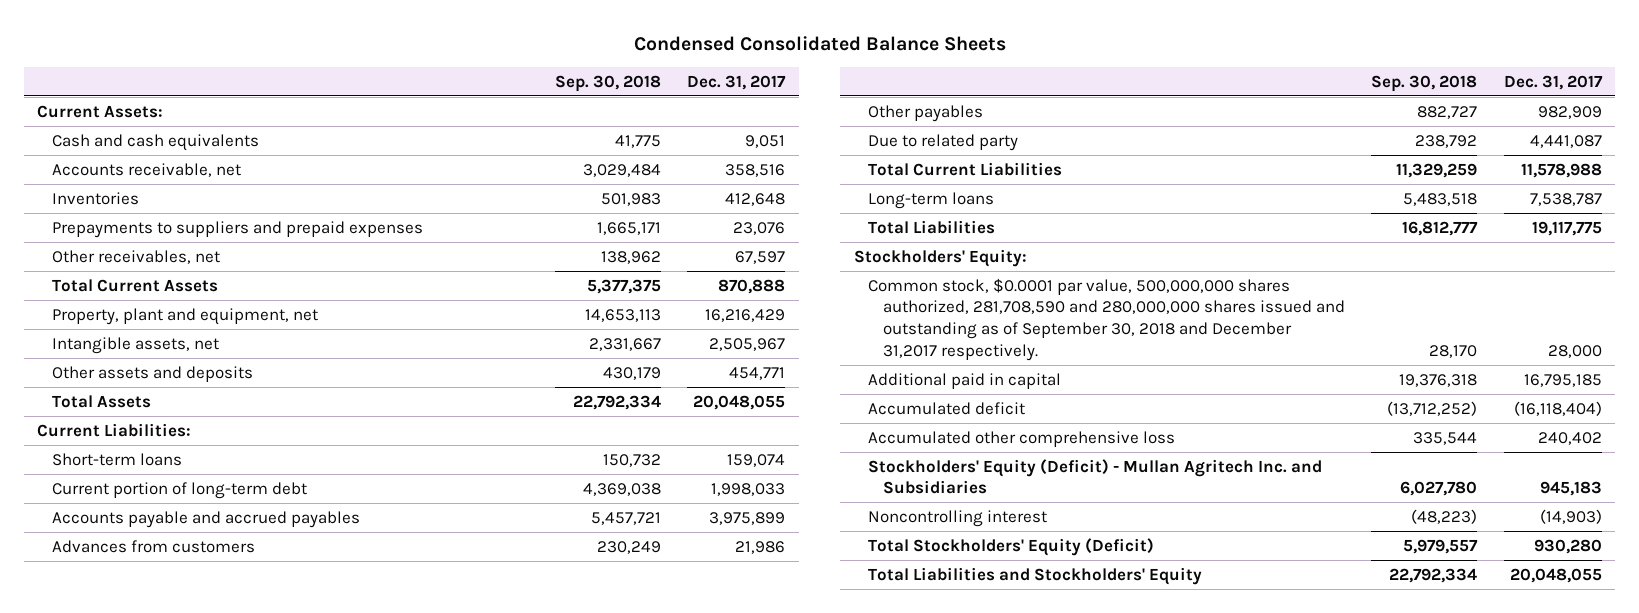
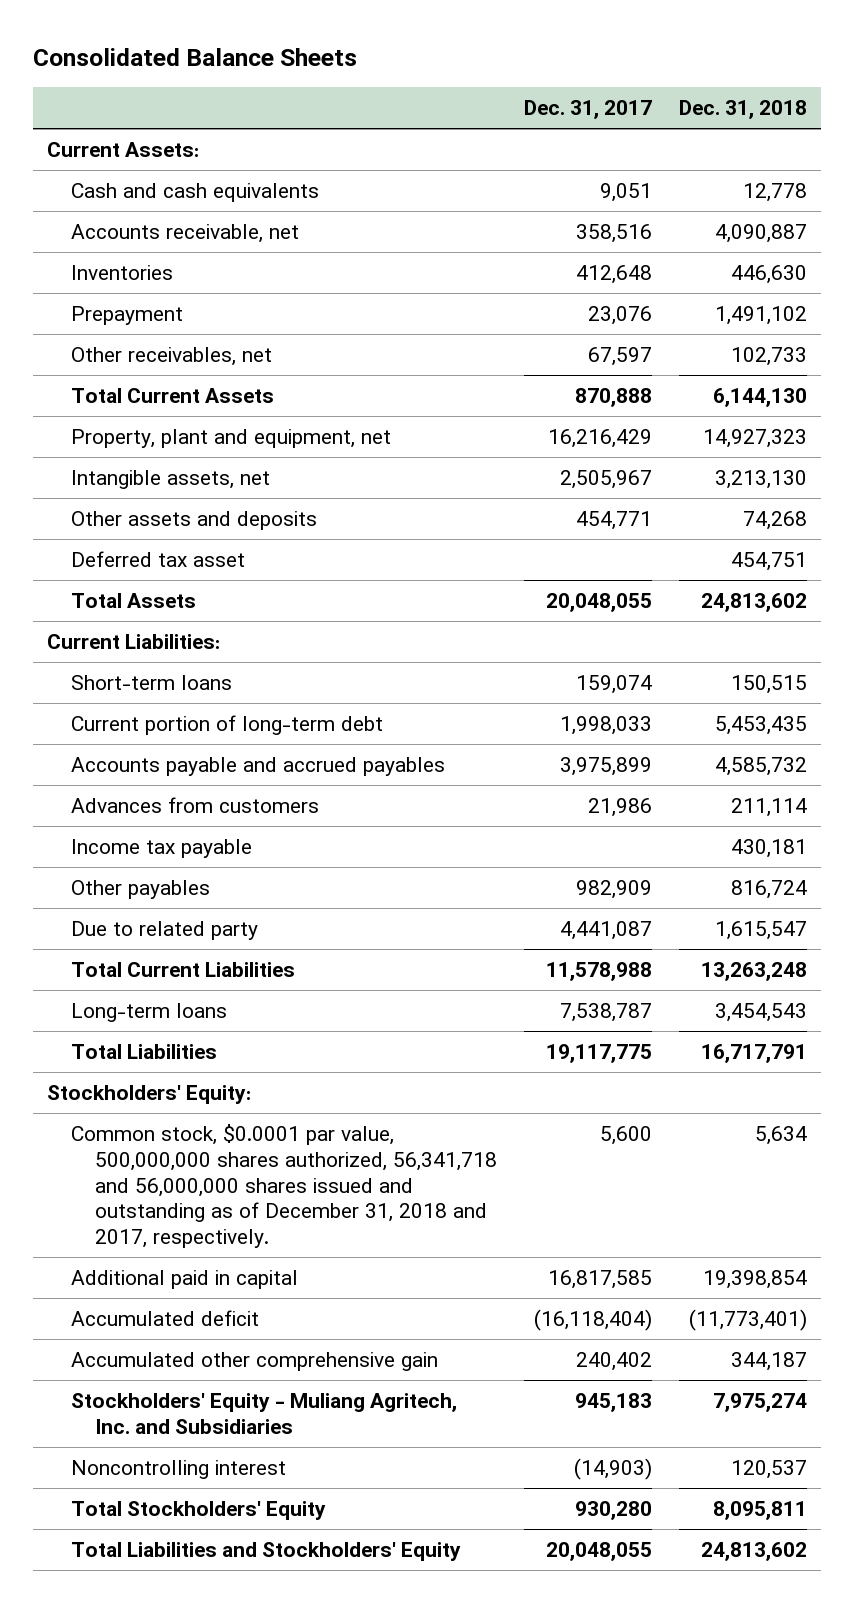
- Condensed Consolidated Balance Sheets
+ Consolidated Balance Sheets
- | Sep. 30, 2018 | Dec. 31, 2017
+ | Dec. 31, 2017 | Dec. 31, 2018
- Prepayments to suppliers and prepaid expenses | 1,665,171 | 23,076
+ Prepayment | 23,076 | 1,491,102
+ Deferred tax asset | | 454,751
+ Income tax payable | | 430,181
- Common stock, $0.0001 par value, 500,000,000 shares authorized, 281,708,590 and 280,000,000 shares issued and outstanding as of September 30, 2018 and December 31,2017 respectively. | 28,170 | 28,000
- Additional paid in capital | 19,376,318 | 16,795,185
+ Common stock, $0.0001 par value, 500,000,000 shares authorized, 56,341,718 and 56,000,000 shares issued and outstanding as of December 31, 2018 and 2017, respectively. | 5,600 | 5,634
+ Additional paid in capital | 16,817,585 | 19,398,854
- Accumulated other comprehensive loss | 335,544 | 240,402
- Stockholders' Equity (Deficit) - Mullan Agritech Inc. and Subsidiaries | 6,027,780 | 945,183
+ Accumulated other comprehensive gain | 240,402 | 344,187
+ Stockholders' Equity - Muliang Agritech, Inc. and Subsidiaries | 945,183 | 7,975,274
- Total Stockholders' Equity (Deficit) | 5,979,557 | 930,280
+ Total Stockholders' Equity | 930,280 | 8,095,811

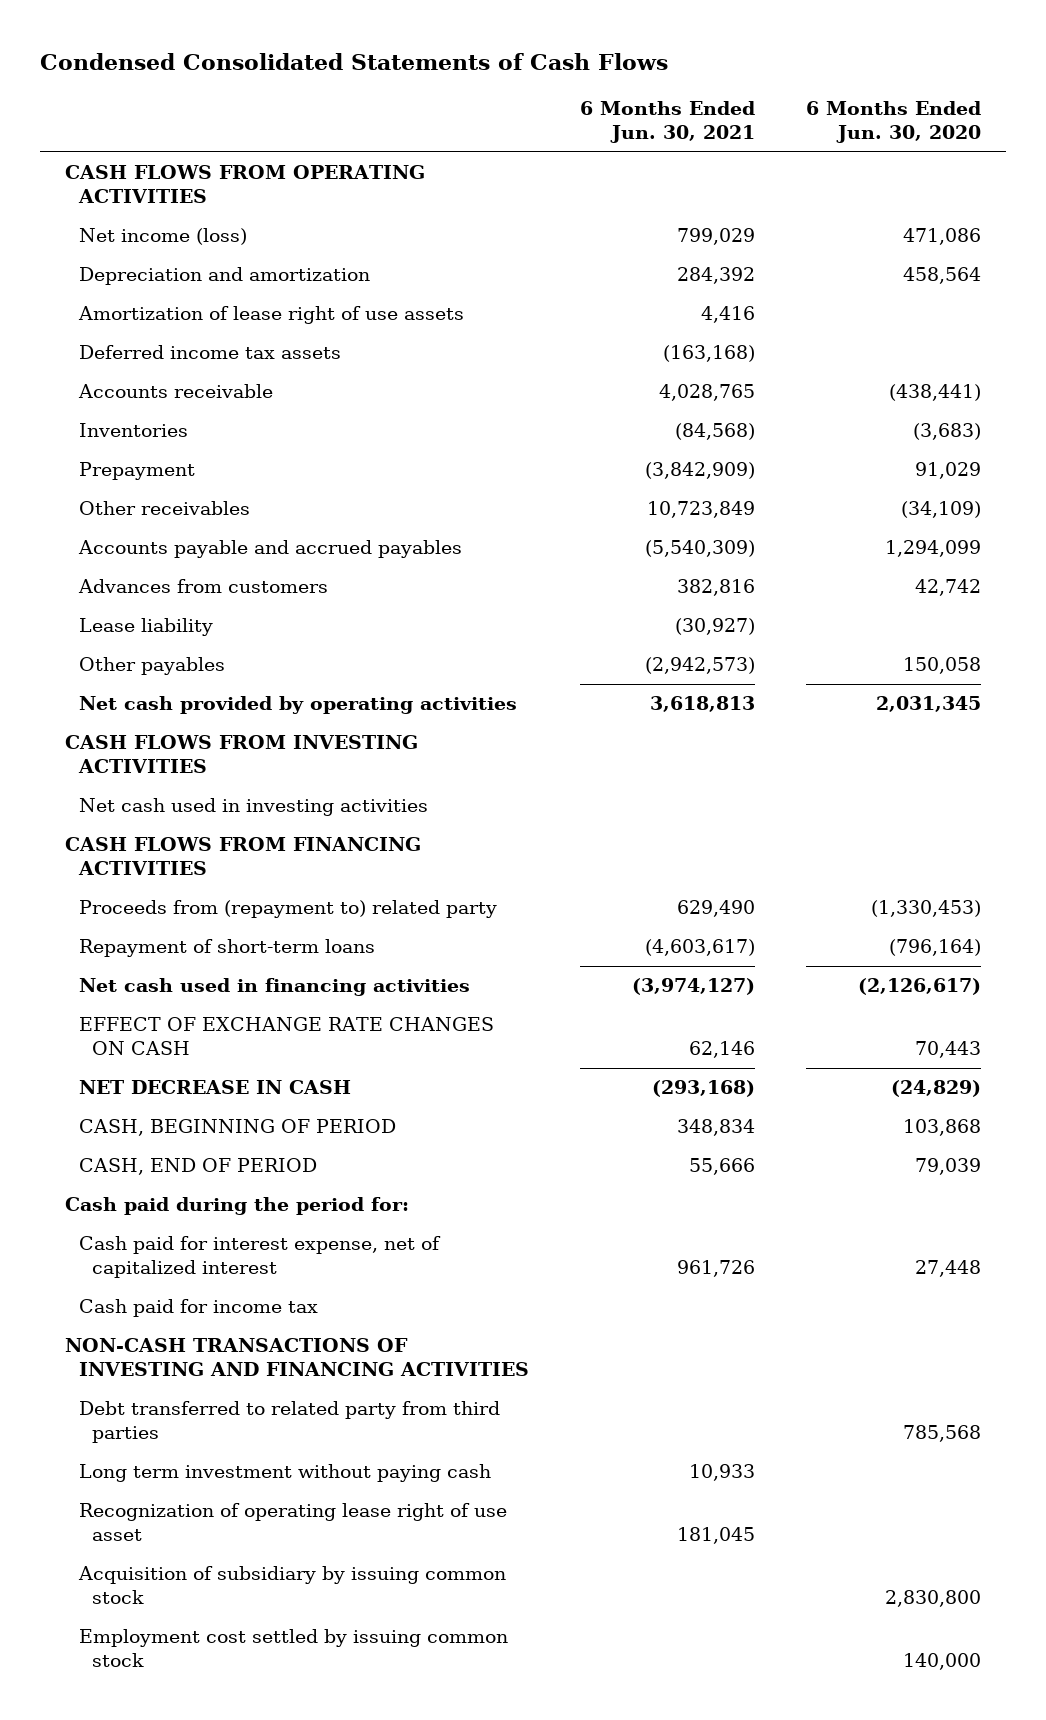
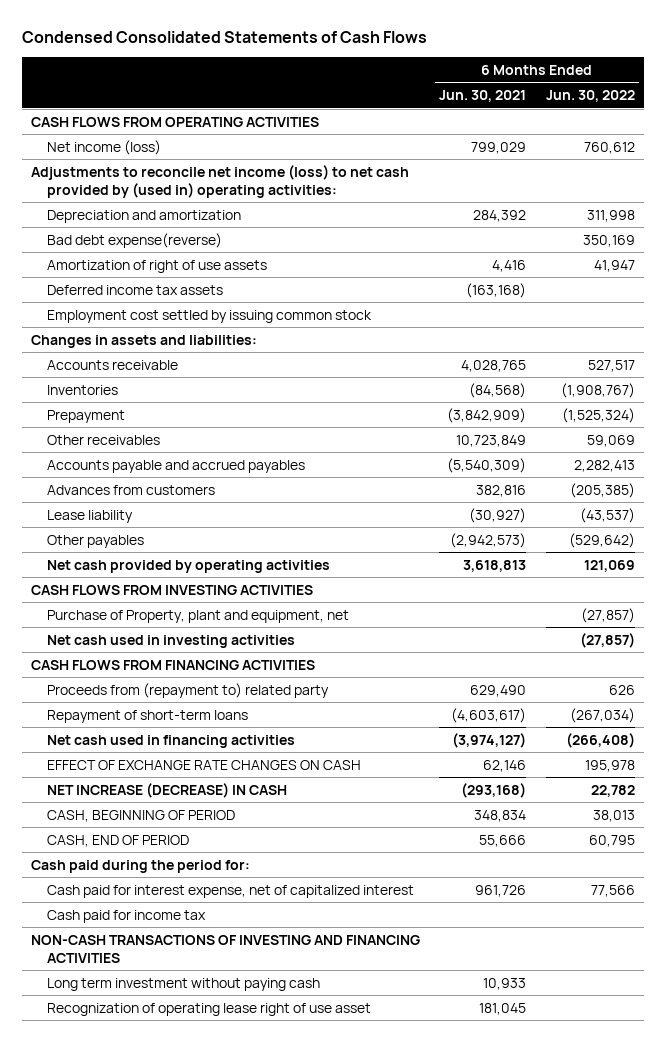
- | 6 Months Ended Jun. 30, 2021 | 6 Months Ended Jun. 30, 2020
+ | 6 Months Ended Jun. 30, 2021 | 6 Months Ended Jun. 30, 2022
+ Adjustments to reconcile net income (loss) to net cash provided by (used in) operating activities:
- Amortization of lease right of use assets | 4,416 |
+ Bad debt expense(reverse) | | 350,169
+ Amortization of right of use assets | 4,416 | 41,947
moved up: Employment cost settled by issuing common stock
+ Changes in assets and liabilities:
+ Purchase of Property, plant and equipment, net | | (27,857)
- NET DECREASE IN CASH | (293,168) | (24,829)
+ NET INCREASE (DECREASE) IN CASH | (293,168) | 22,782
- Debt transferred to related party from third parties | | 785,568
- Acquisition of subsidiary by issuing common stock | | 2,830,800

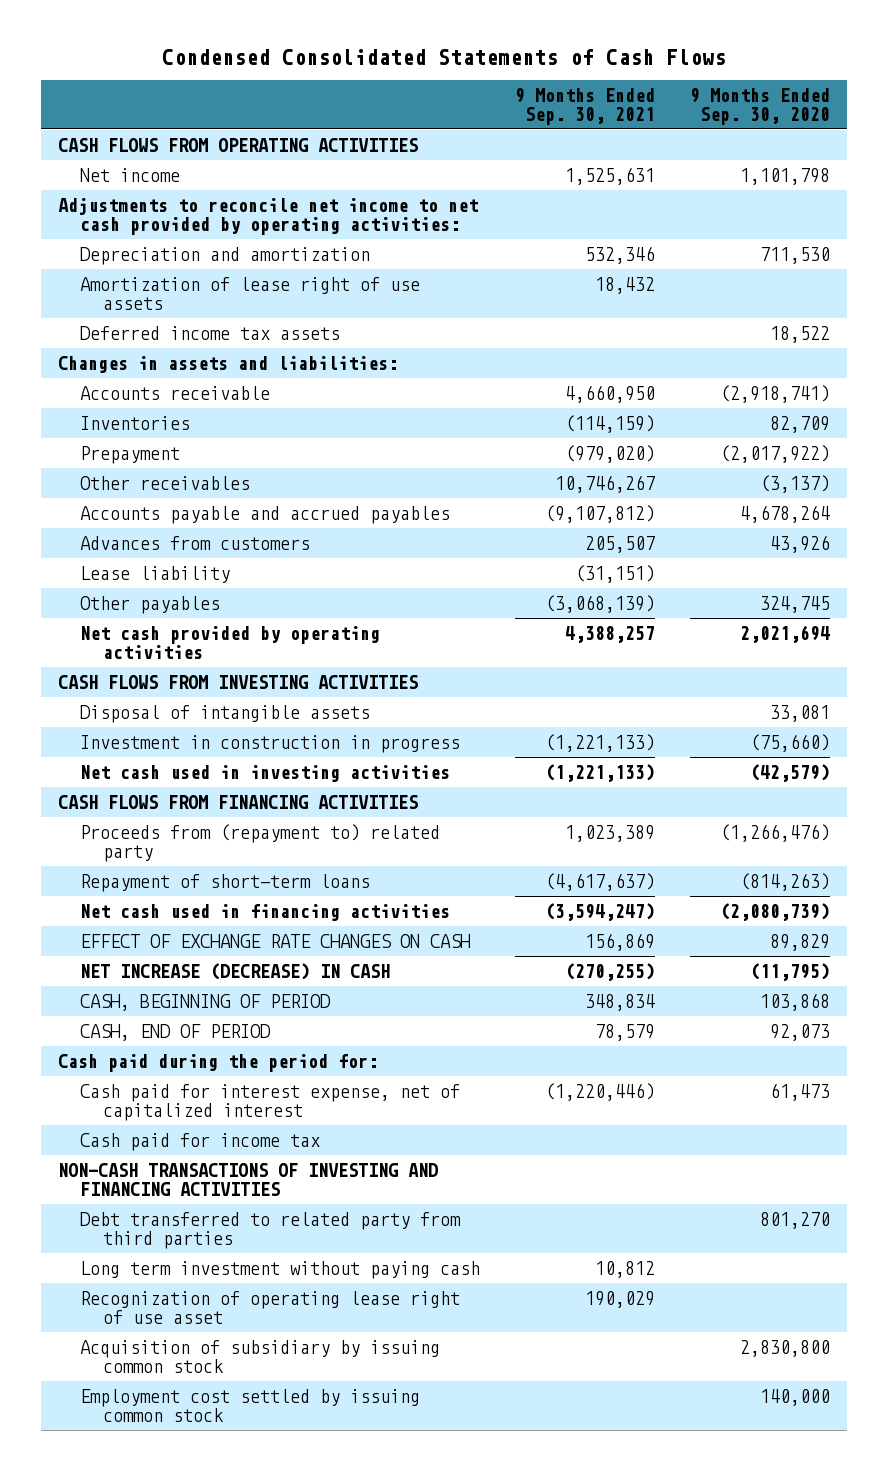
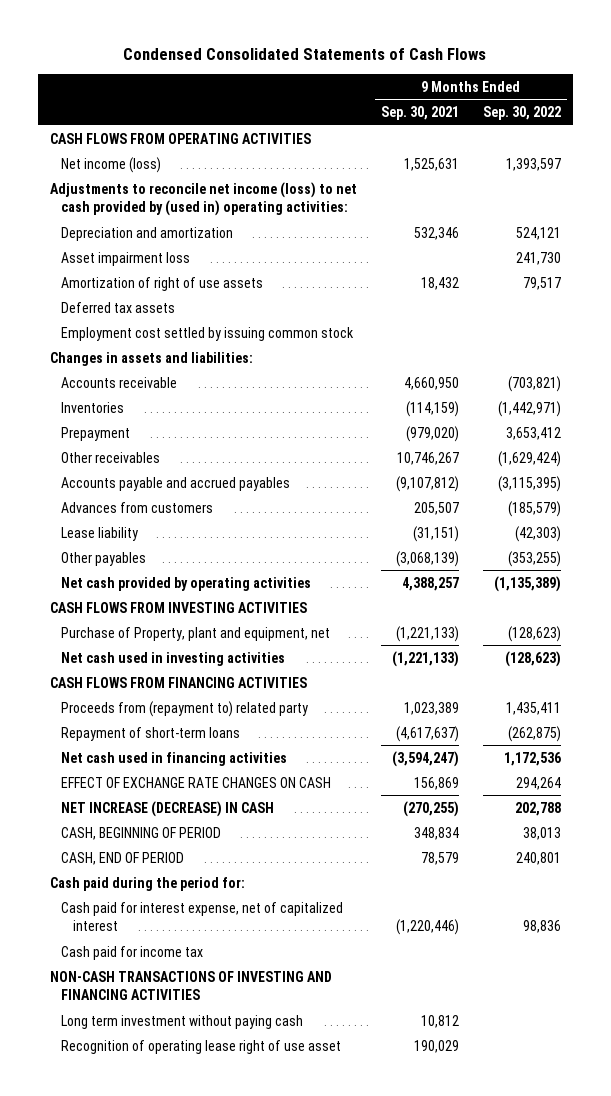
- | 9 Months Ended Sep. 30, 2021 | 9 Months Ended Sep. 30, 2020
+ | 9 Months Ended Sep. 30, 2021 | 9 Months Ended Sep. 30, 2022
- Net income | 1,525,631 | 1,101,798
- Adjustments to reconcile net income to net cash provided by operating activities:
+ Net income (loss) | 1,525,631 | 1,393,597
+ Adjustments to reconcile net income (loss) to net cash provided by (used in) operating activities:
- Amortization of lease right of use assets | 18,432 |
- Deferred income tax assets | | 18,522
+ Asset impairment loss | | 241,730
+ Amortization of right of use assets | 18,432 | 79,517
+ Deferred tax assets
moved up: Employment cost settled by issuing common stock
- Disposal of intangible assets | | 33,081
- Investment in construction in progress | (1,221,133) | (75,660)
+ Purchase of Property, plant and equipment, net | (1,221,133) | (128,623)
- Debt transferred to related party from third parties | | 801,270
- Recognization of operating lease right of use asset | 190,029 |
- Acquisition of subsidiary by issuing common stock | | 2,830,800
+ Recognition of operating lease right of use asset | 190,029 |

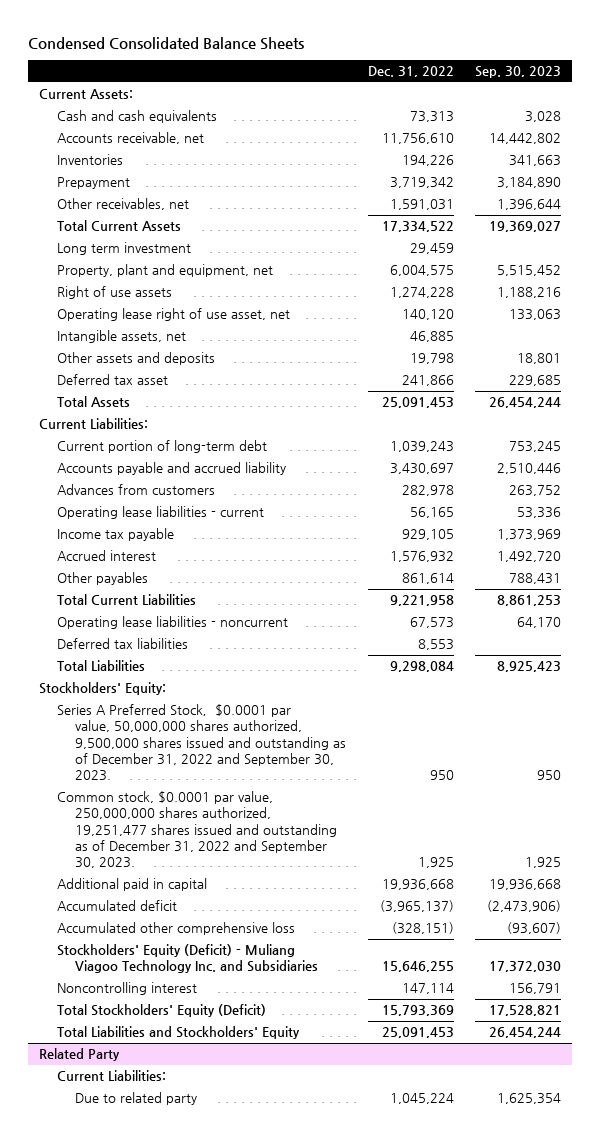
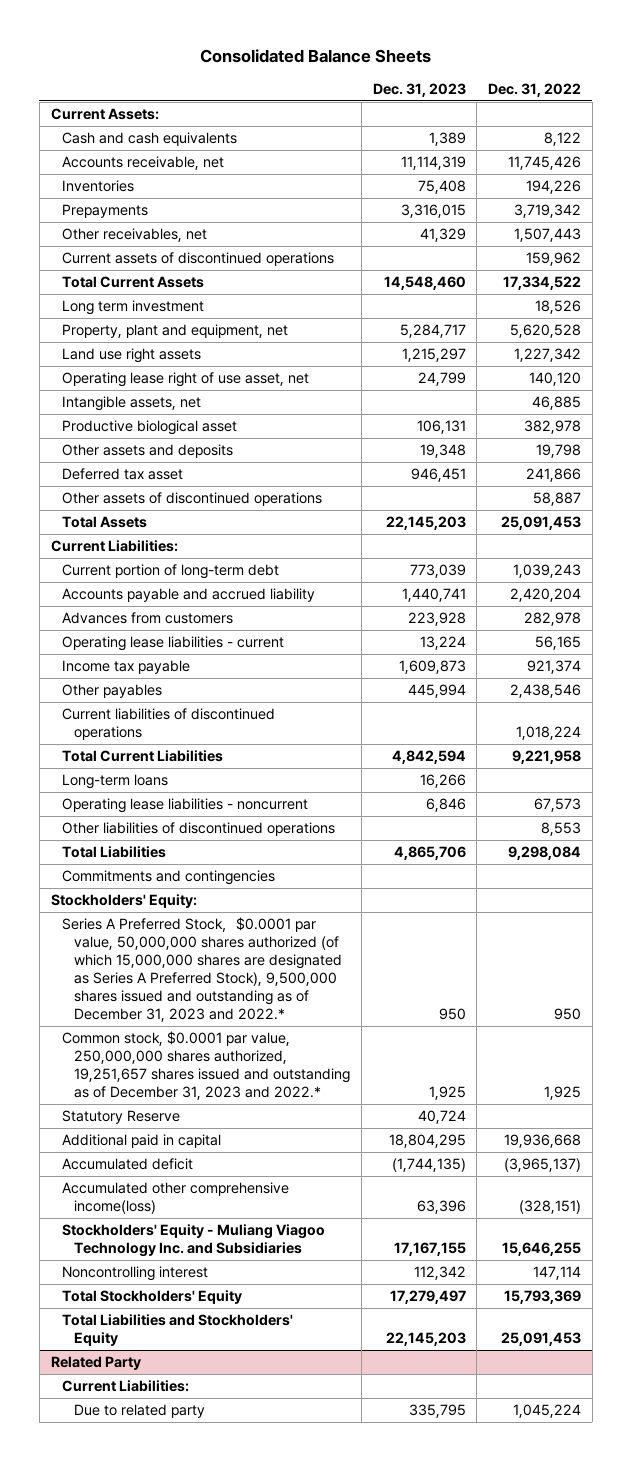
- Condensed Consolidated Balance Sheets
+ Consolidated Balance Sheets
- | Dec. 31, 2022 | Sep. 30, 2023
+ | Dec. 31, 2023 | Dec. 31, 2022
- Cash and cash equivalents | 73,313 | 3,028
- Accounts receivable, net | 11,756,610 | 14,442,802
+ Cash and cash equivalents | 1,389 | 8,122
+ Accounts receivable, net | 11,114,319 | 11,745,426
- Prepayment | 3,719,342 | 3,184,890
- Other receivables, net | 1,591,031 | 1,396,644
+ Prepayments | 3,316,015 | 3,719,342
+ Other receivables, net | 41,329 | 1,507,443
+ Current assets of discontinued operations | | 159,962
- Long term investment | 29,459 |
- Property, plant and equipment, net | 6,004,575 | 5,515,452
- Right of use assets | 1,274,228 | 1,188,216
+ Long term investment | | 18,526
+ Property, plant and equipment, net | 5,284,717 | 5,620,528
+ Land use right assets | 1,215,297 | 1,227,342
+ Productive biological asset | 106,131 | 382,978
+ Other assets of discontinued operations | | 58,887
- Accounts payable and accrued liability | 3,430,697 | 2,510,446
+ Accounts payable and accrued liability | 1,440,741 | 2,420,204
- Income tax payable | 929,105 | 1,373,969
- Accrued interest | 1,576,932 | 1,492,720
- Other payables | 861,614 | 788,431
+ Income tax payable | 1,609,873 | 921,374
+ Other payables | 445,994 | 2,438,546
+ Current liabilities of discontinued operations | | 1,018,224
+ Long-term loans | 16,266 |
- Deferred tax liabilities | 8,553 |
+ Other liabilities of discontinued operations | | 8,553
+ Commitments and contingencies
- Series A Preferred Stock，$0.0001 par value, 50,000,000 shares authorized, 9,500,000 shares issued and outstanding as of December 31, 2022 and September 30, 2023. | 950 | 950
- Common stock, $0.0001 par value, 250,000,000 shares authorized, 19,251,477 shares issued and outstanding as of December 31, 2022 and September 30, 2023. | 1,925 | 1,925
+ Series A Preferred Stock，$0.0001 par value, 50,000,000 shares authorized (of which 15,000,000 shares are designated as Series A Preferred Stock), 9,500,000 shares issued and outstanding as of December 31, 2023 and 2022.* | 950 | 950
+ Common stock, $0.0001 par value, 250,000,000 shares authorized, 19,251,657 shares issued and outstanding as of December 31, 2023 and 2022.* | 1,925 | 1,925
+ Statutory Reserve | 40,724 |
- Accumulated other comprehensive loss | (328,151) | (93,607)
- Stockholders' Equity (Deficit) - Muliang Viagoo Technology Inc. and Subsidiaries | 15,646,255 | 17,372,030
+ Accumulated other comprehensive income(loss) | 63,396 | (328,151)
+ Stockholders' Equity - Muliang Viagoo Technology Inc. and Subsidiaries | 17,167,155 | 15,646,255
- Total Stockholders' Equity (Deficit) | 15,793,369 | 17,528,821
+ Total Stockholders' Equity | 17,279,497 | 15,793,369

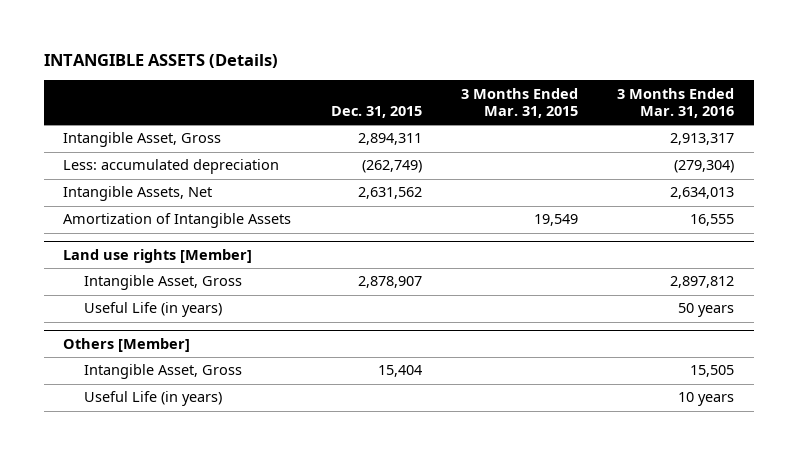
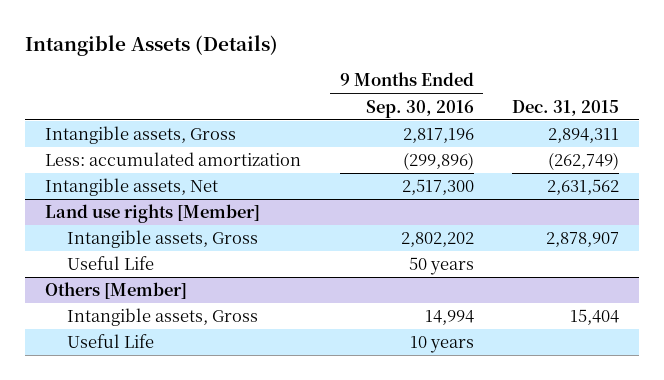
- INTANGIBLE ASSETS (Details)
+ Intangible Assets (Details)
- | Dec. 31, 2015 | 3 Months Ended Mar. 31, 2015 | 3 Months Ended Mar. 31, 2016
+ | 9 Months Ended Sep. 30, 2016 | Dec. 31, 2015
- Intangible Asset, Gross | 2,894,311 | | 2,913,317
- Less: accumulated depreciation | (262,749) | | (279,304)
- Intangible Assets, Net | 2,631,562 | | 2,634,013
- Amortization of Intangible Assets | | 19,549 | 16,555
+ Intangible assets, Gross | 2,817,196 | 2,894,311
+ Less: accumulated amortization | (299,896) | (262,749)
+ Intangible assets, Net | 2,517,300 | 2,631,562
@ Land use rights [Member]
- Intangible Asset, Gross | 2,878,907 | | 2,897,812
- Useful Life (in years) | | | 50 years
+ Intangible assets, Gross | 2,802,202 | 2,878,907
+ Useful Life | 50 years |
@ Others [Member]
- Intangible Asset, Gross | 15,404 | | 15,505
- Useful Life (in years) | | | 10 years
+ Intangible assets, Gross | 14,994 | 15,404
+ Useful Life | 10 years |

